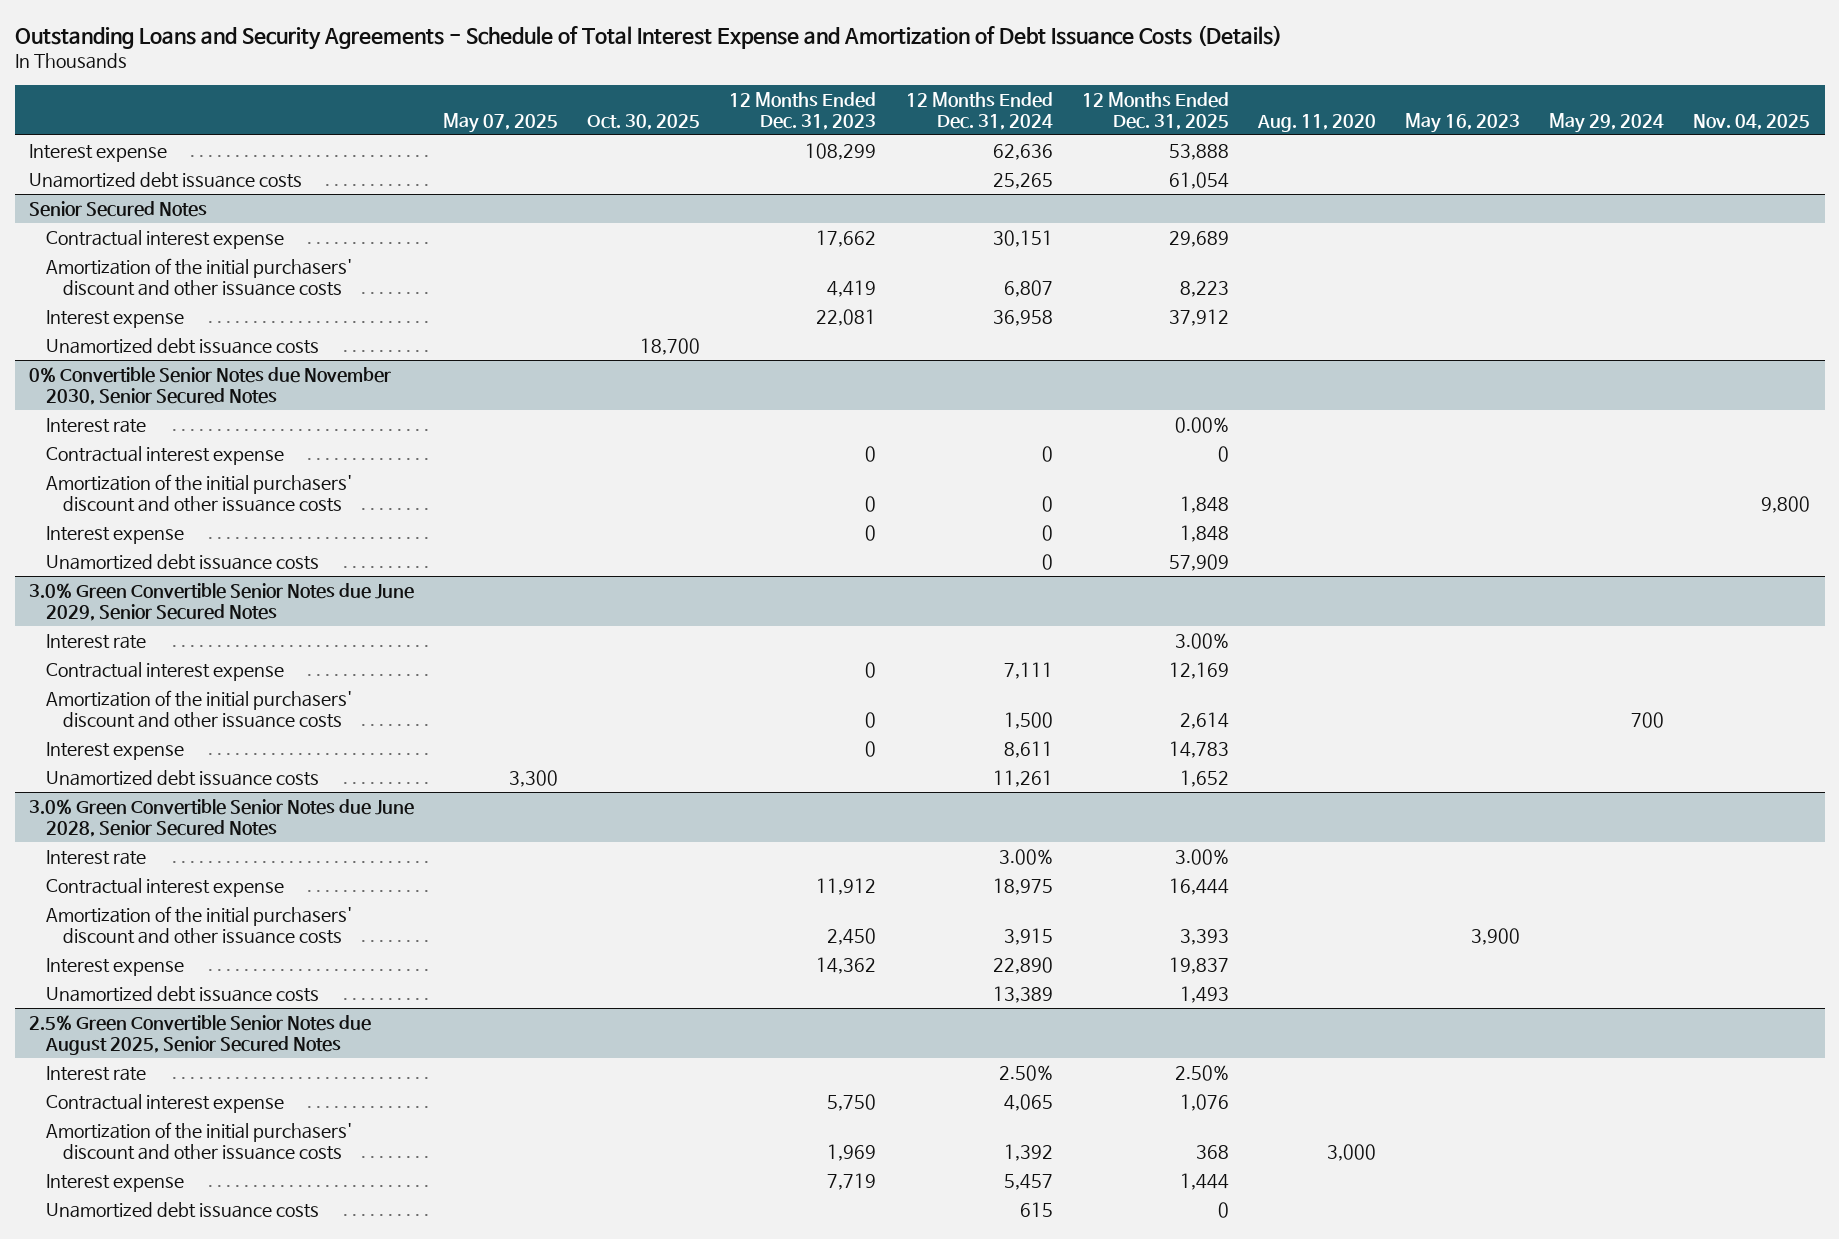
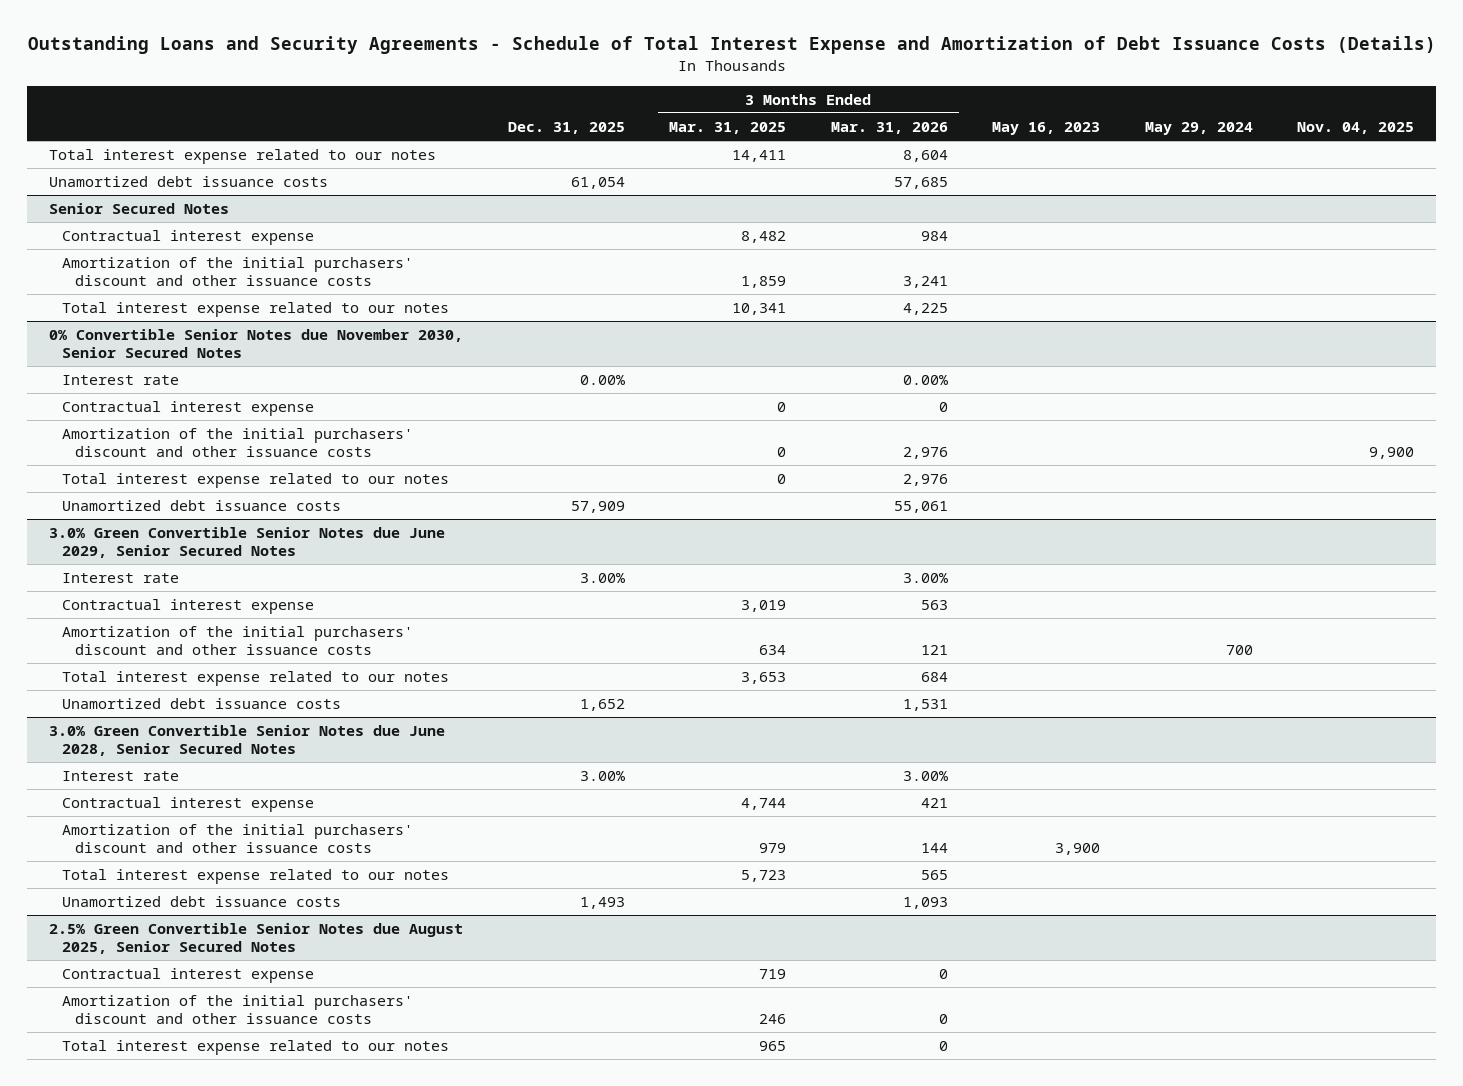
- | May 07, 2025 | Oct. 30, 2025 | 12 Months Ended Dec. 31, 2023 | 12 Months Ended Dec. 31, 2024 | 12 Months Ended Dec. 31, 2025 | Aug. 11, 2020 | May 16, 2023 | May 29, 2024 | Nov. 04, 2025
+ | Dec. 31, 2025 | 3 Months Ended Mar. 31, 2025 | 3 Months Ended Mar. 31, 2026 | May 16, 2023 | May 29, 2024 | Nov. 04, 2025
- Interest expense | | | 108,299 | 62,636 | 53,888 | | | |
+ Total interest expense related to our notes | | 14,411 | 8,604 | | |
@ Senior Secured Notes
- Interest expense | | | 22,081 | 36,958 | 37,912 | | | |
- Unamortized debt issuance costs | | 18,700 | | | | | | |
+ Total interest expense related to our notes | | 10,341 | 4,225 | | |
@ 0% Convertible Senior Notes due November 2030, Senior Secured Notes
- Amortization of the initial purchasers' discount and other issuance costs | | | 0 | 0 | 1,848 | | | | 9,800
- Interest expense | | | 0 | 0 | 1,848 | | | |
+ Amortization of the initial purchasers' discount and other issuance costs | | 0 | 2,976 | | | 9,900
+ Total interest expense related to our notes | | 0 | 2,976 | | |
@ 3.0% Green Convertible Senior Notes due June 2029, Senior Secured Notes
- Interest expense | | | 0 | 8,611 | 14,783 | | | |
+ Total interest expense related to our notes | | 3,653 | 684 | | |
@ 3.0% Green Convertible Senior Notes due June 2028, Senior Secured Notes
- Interest expense | | | 14,362 | 22,890 | 19,837 | | | |
+ Total interest expense related to our notes | | 5,723 | 565 | | |
@ 2.5% Green Convertible Senior Notes due August 2025, Senior Secured Notes
- Interest rate | | | | 2.50% | 2.50% | | | |
- Interest expense | | | 7,719 | 5,457 | 1,444 | | | |
- Unamortized debt issuance costs | | | | 615 | 0 | | | |
+ Total interest expense related to our notes | | 965 | 0 | | |

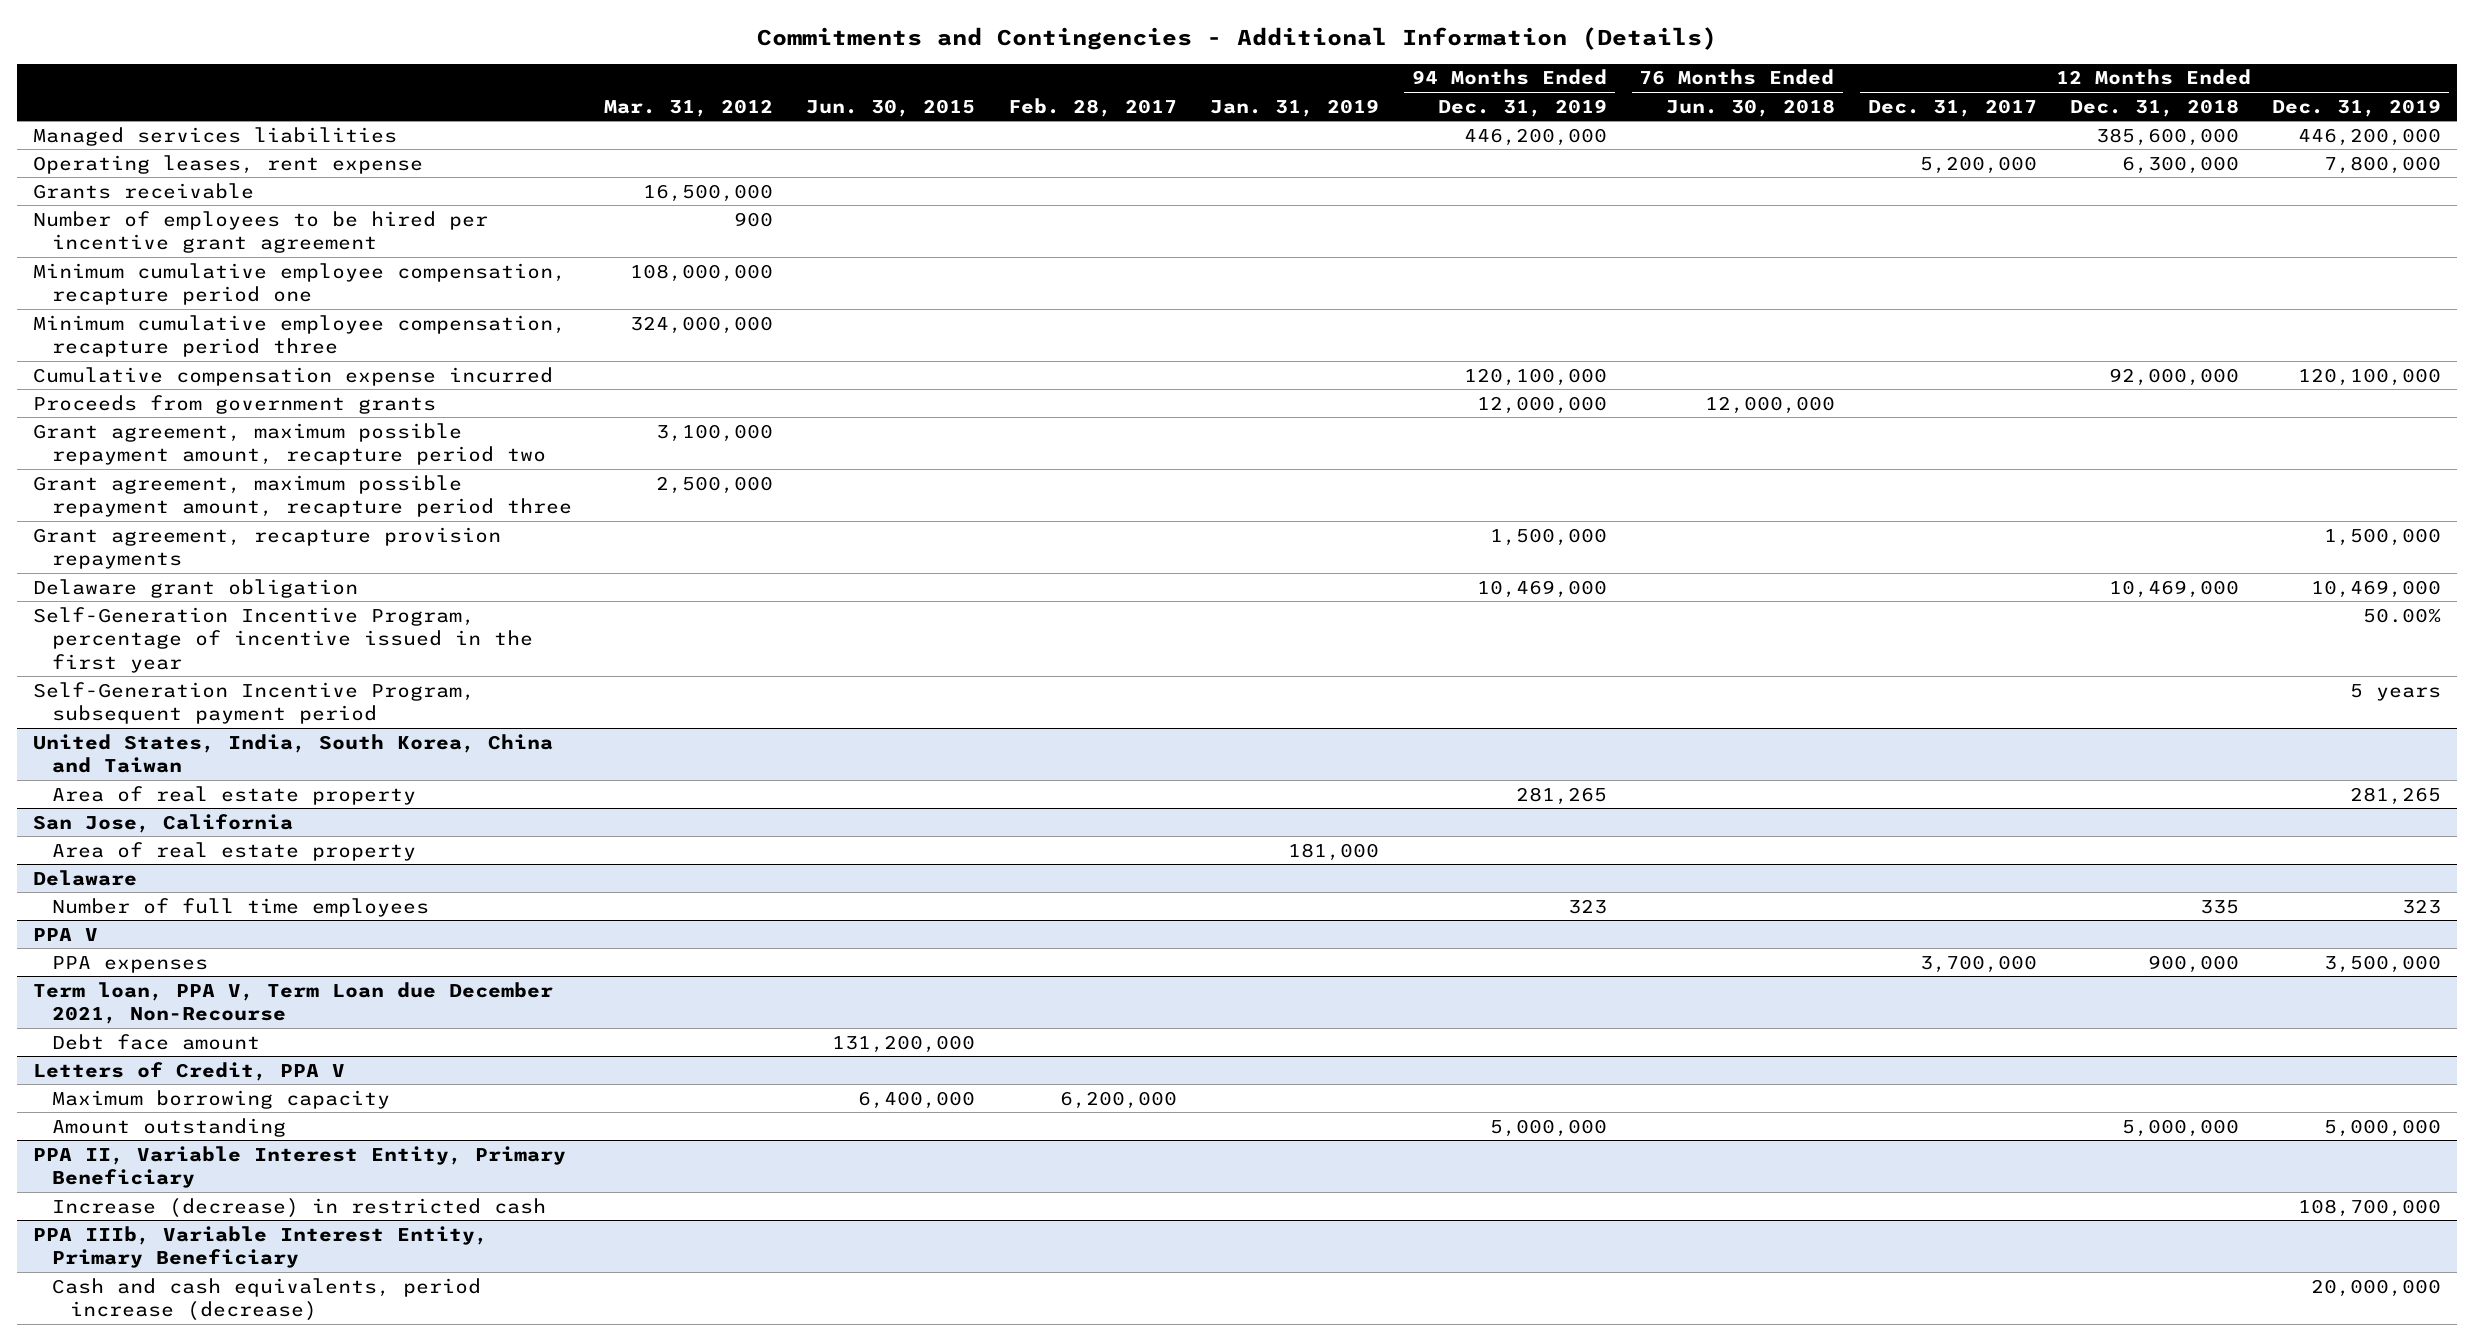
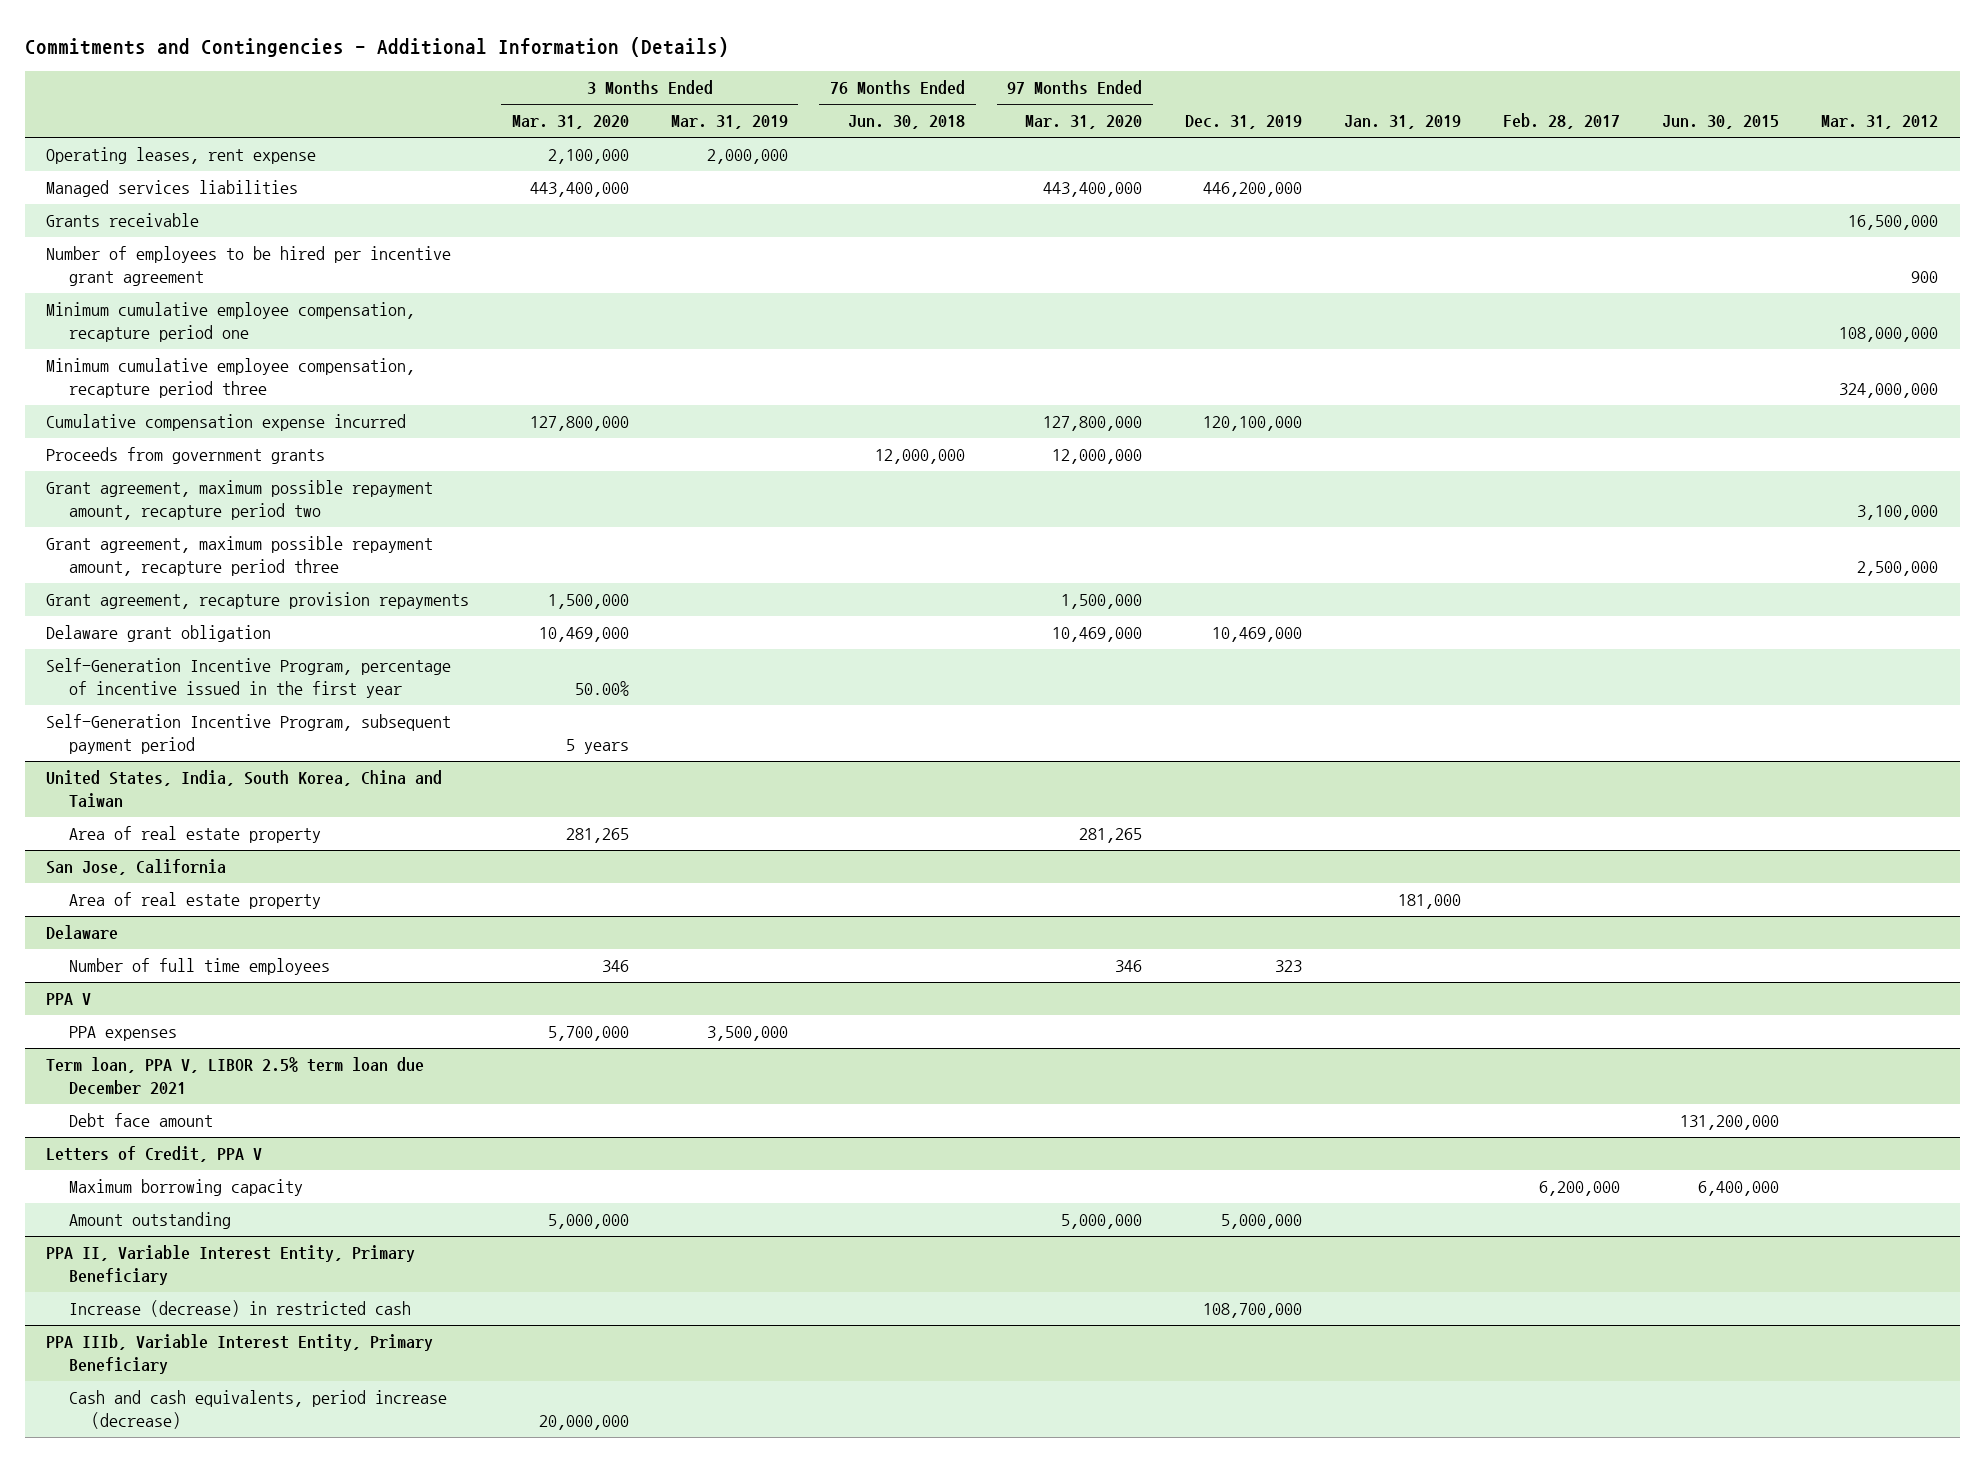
- | Mar. 31, 2012 | Jun. 30, 2015 | Feb. 28, 2017 | Jan. 31, 2019 | 94 Months Ended Dec. 31, 2019 | 76 Months Ended Jun. 30, 2018 | 12 Months Ended Dec. 31, 2017 | 12 Months Ended Dec. 31, 2018 | 12 Months Ended Dec. 31, 2019
+ | 3 Months Ended Mar. 31, 2020 | 3 Months Ended Mar. 31, 2019 | 76 Months Ended Jun. 30, 2018 | 97 Months Ended Mar. 31, 2020 | Dec. 31, 2019 | Jan. 31, 2019 | Feb. 28, 2017 | Jun. 30, 2015 | Mar. 31, 2012
moved down: Managed services liabilities | 443,400,000 | | | 443,400,000 | 446,200,000 | | | |
- Term loan, PPA V, Term Loan due December 2021, Non-Recourse
+ Term loan, PPA V, LIBOR 2.5% term loan due December 2021

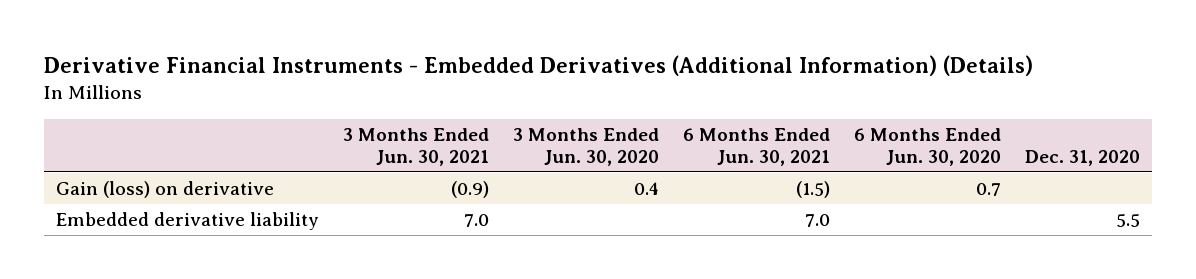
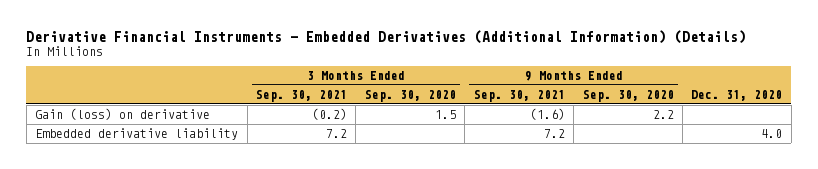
- | 3 Months Ended Jun. 30, 2021 | 3 Months Ended Jun. 30, 2020 | 6 Months Ended Jun. 30, 2021 | 6 Months Ended Jun. 30, 2020 | Dec. 31, 2020
+ | 3 Months Ended Sep. 30, 2021 | 3 Months Ended Sep. 30, 2020 | 9 Months Ended Sep. 30, 2021 | 9 Months Ended Sep. 30, 2020 | Dec. 31, 2020
- Embedded derivative liability | 7.0 | | 7.0 | | 5.5
+ Embedded derivative liability | 7.2 | | 7.2 | | 4.0

